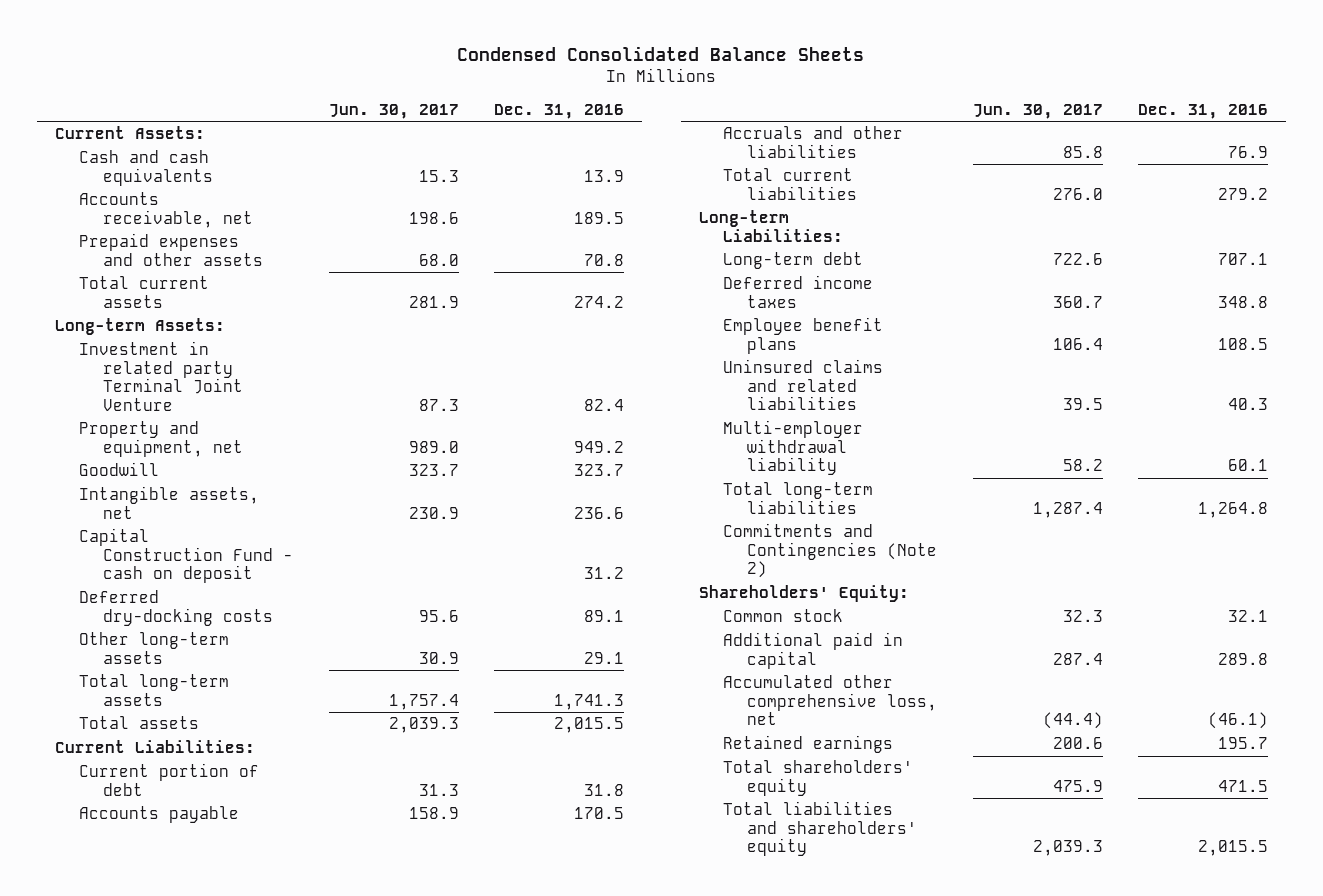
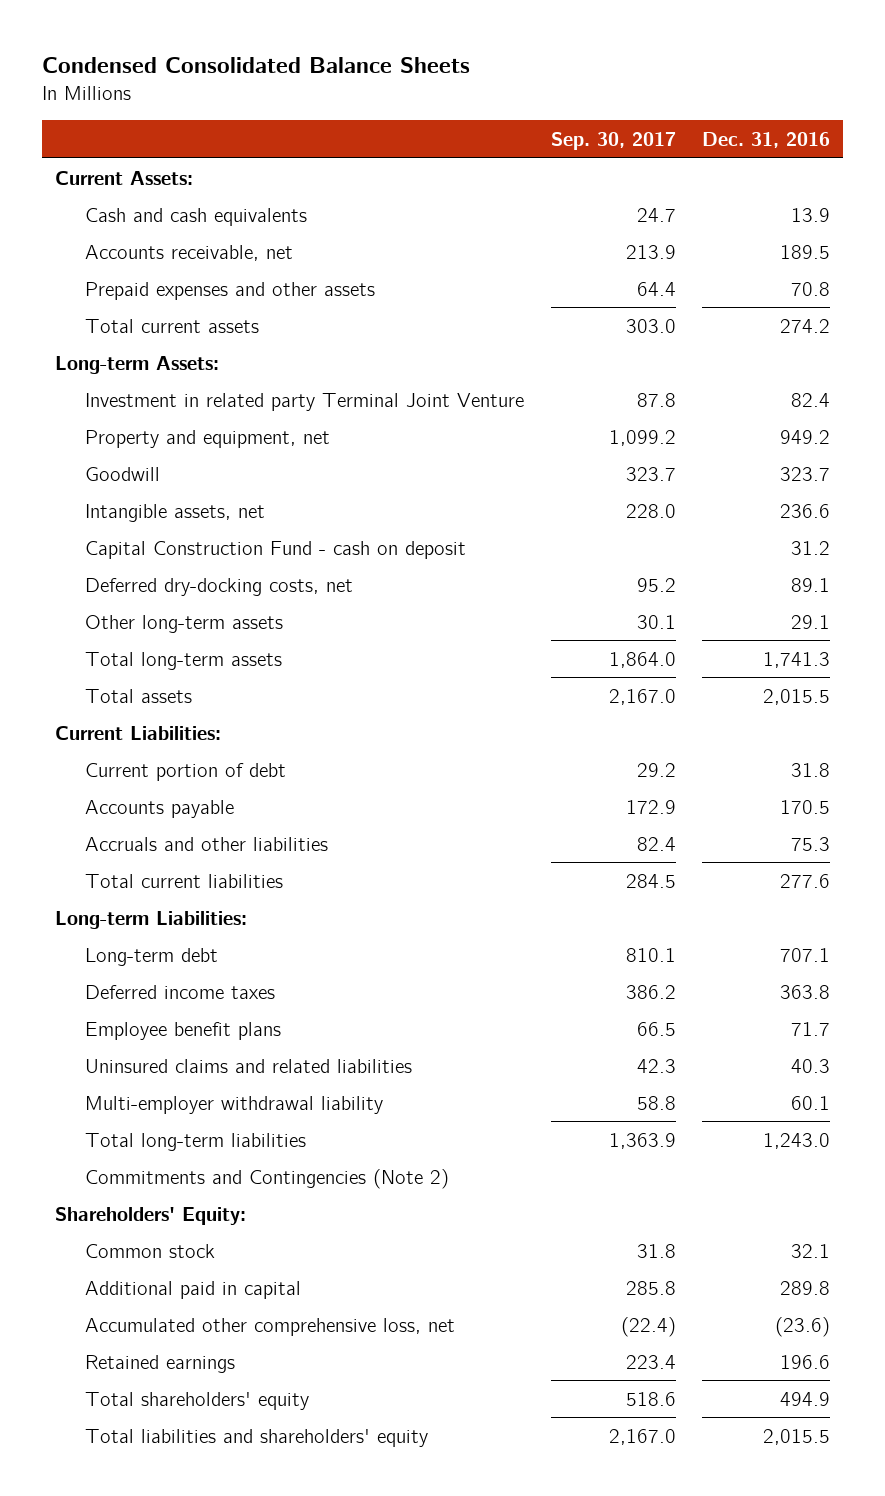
- | Jun. 30, 2017 | Dec. 31, 2016
+ | Sep. 30, 2017 | Dec. 31, 2016
- Deferred dry-docking costs | 95.6 | 89.1
+ Deferred dry-docking costs, net | 95.2 | 89.1
- Accruals and other liabilities | 85.8 | 76.9
- Total current liabilities | 276.0 | 279.2
+ Accruals and other liabilities | 82.4 | 75.3
+ Total current liabilities | 284.5 | 277.6
- Deferred income taxes | 360.7 | 348.8
- Employee benefit plans | 106.4 | 108.5
+ Deferred income taxes | 386.2 | 363.8
+ Employee benefit plans | 66.5 | 71.7
- Total long-term liabilities | 1,287.4 | 1,264.8
+ Total long-term liabilities | 1,363.9 | 1,243.0
- Accumulated other comprehensive loss, net | (44.4) | (46.1)
- Retained earnings | 200.6 | 195.7
- Total shareholders' equity | 475.9 | 471.5
+ Accumulated other comprehensive loss, net | (22.4) | (23.6)
+ Retained earnings | 223.4 | 196.6
+ Total shareholders' equity | 518.6 | 494.9

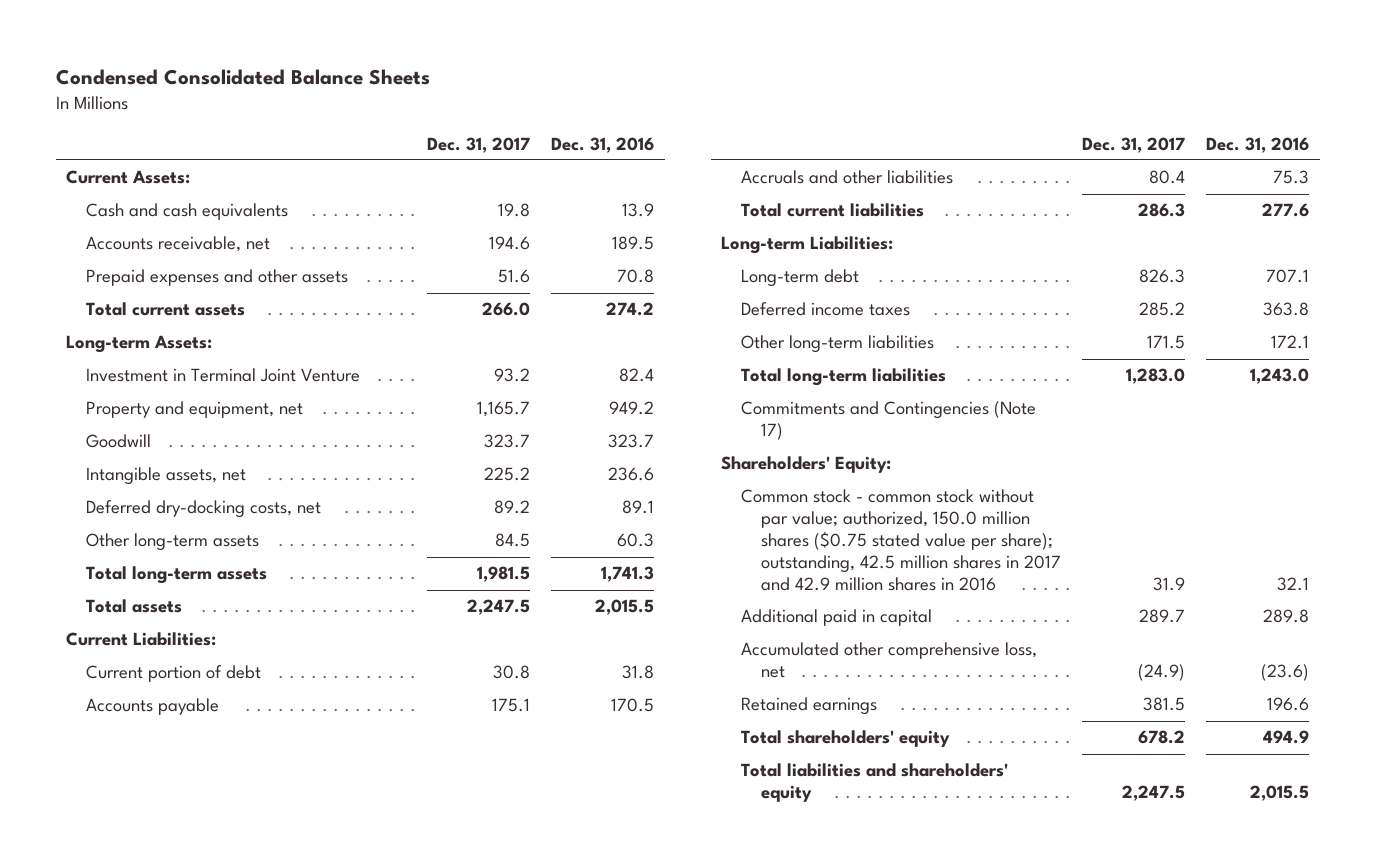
- | Sep. 30, 2017 | Dec. 31, 2016
+ | Dec. 31, 2017 | Dec. 31, 2016
- Investment in related party Terminal Joint Venture | 87.8 | 82.4
+ Investment in Terminal Joint Venture | 93.2 | 82.4
- Capital Construction Fund - cash on deposit | | 31.2
- Other long-term assets | 30.1 | 29.1
+ Other long-term assets | 84.5 | 60.3
- Employee benefit plans | 66.5 | 71.7
- Uninsured claims and related liabilities | 42.3 | 40.3
- Multi-employer withdrawal liability | 58.8 | 60.1
+ Other long-term liabilities | 171.5 | 172.1
- Commitments and Contingencies (Note 2)
+ Commitments and Contingencies (Note 17)
- Common stock | 31.8 | 32.1
+ Common stock - common stock without par value; authorized, 150.0 million shares ($0.75 stated value per share); outstanding, 42.5 million shares in 2017 and 42.9 million shares in 2016 | 31.9 | 32.1

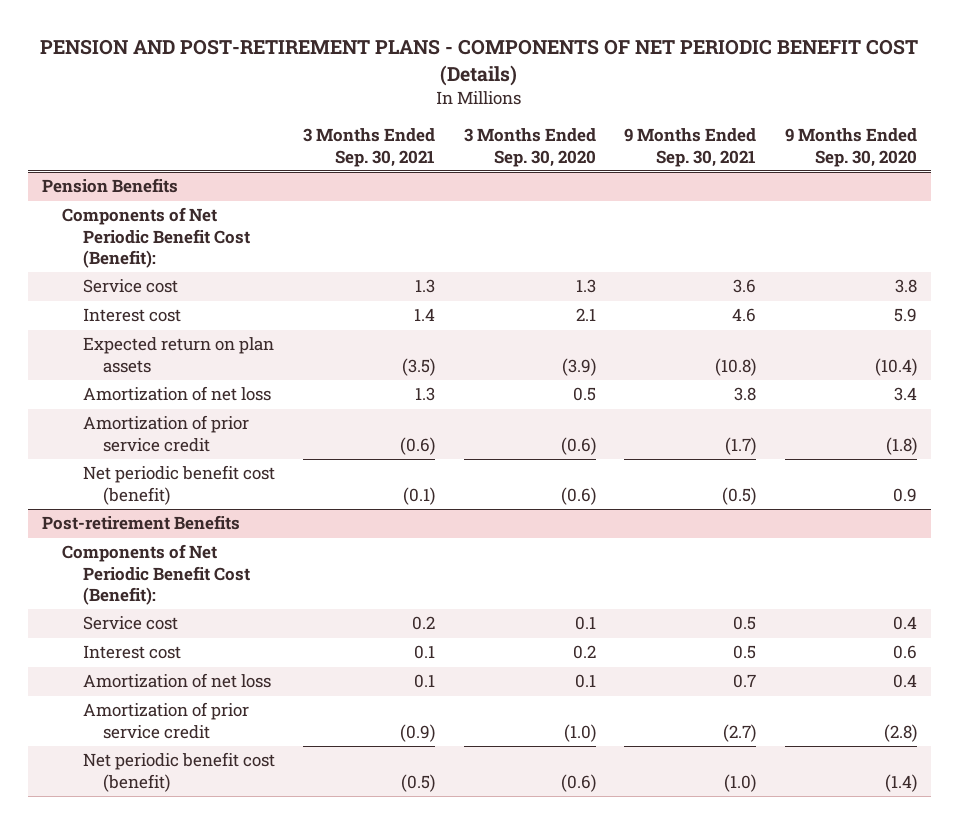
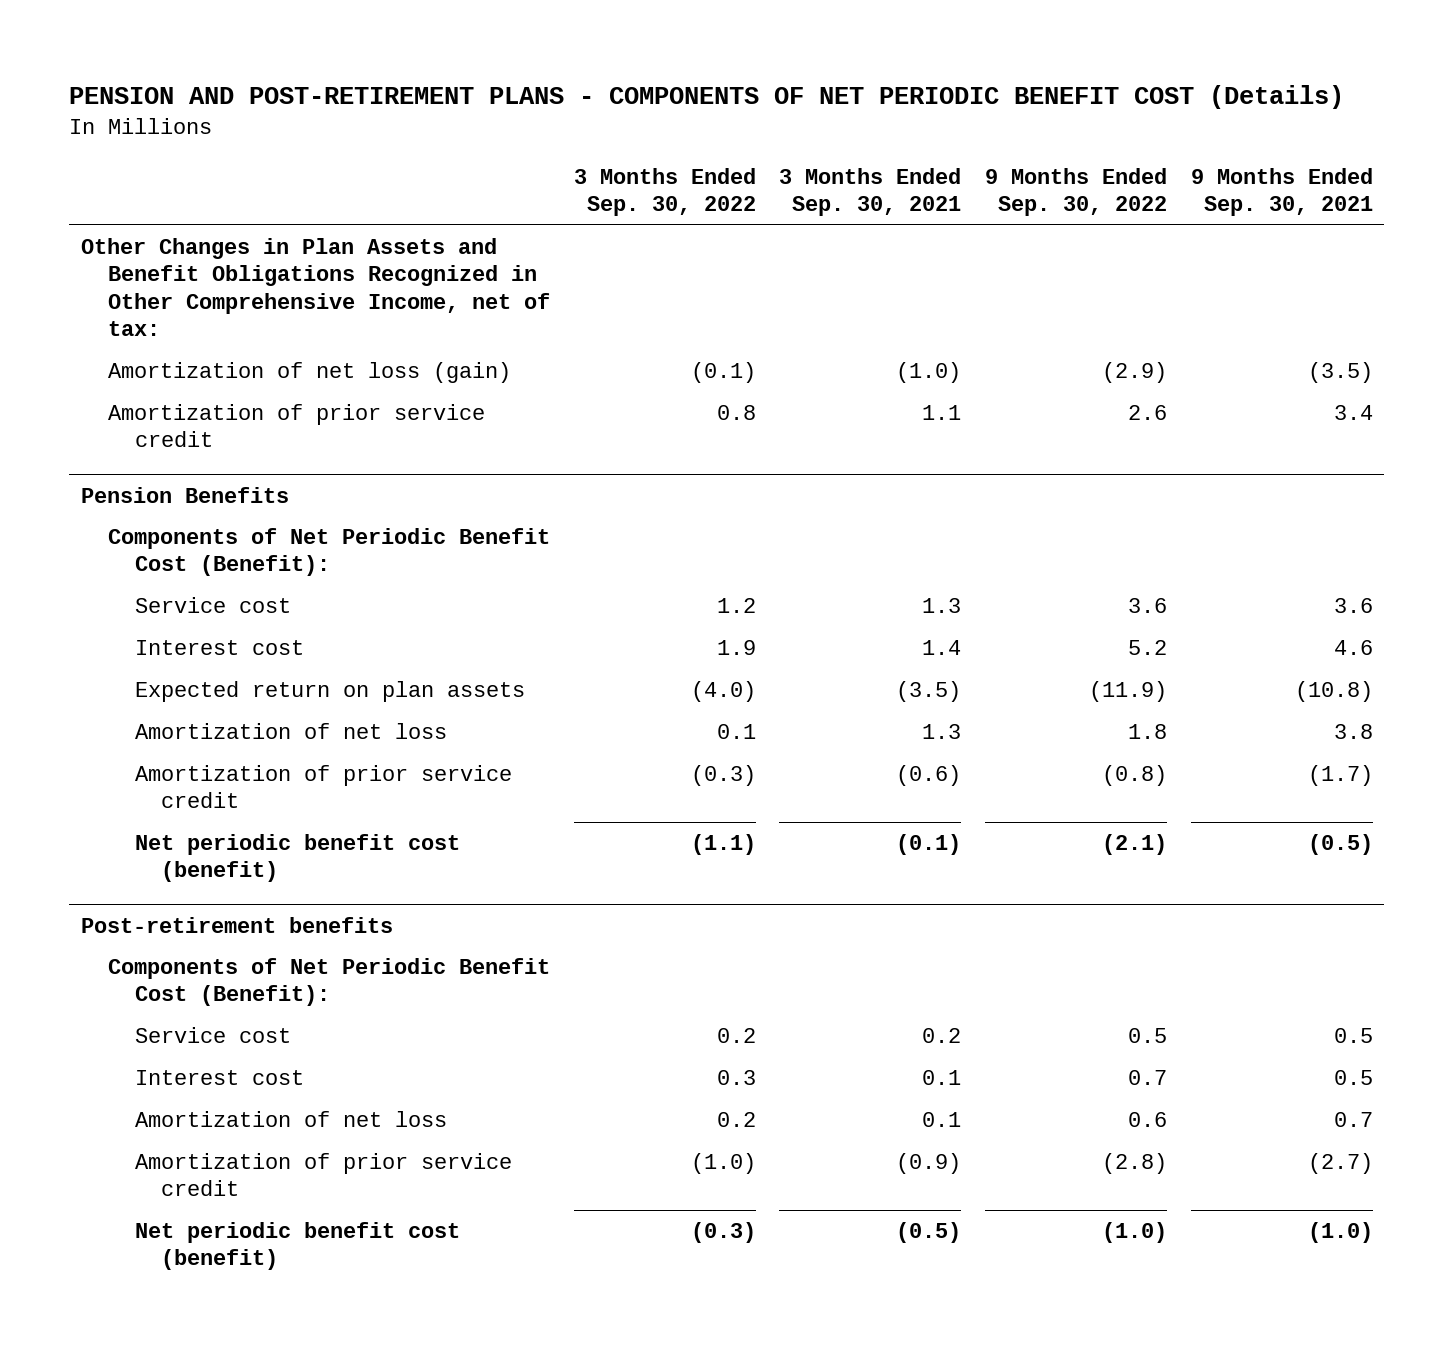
- | 3 Months Ended Sep. 30, 2021 | 3 Months Ended Sep. 30, 2020 | 9 Months Ended Sep. 30, 2021 | 9 Months Ended Sep. 30, 2020
+ | 3 Months Ended Sep. 30, 2022 | 3 Months Ended Sep. 30, 2021 | 9 Months Ended Sep. 30, 2022 | 9 Months Ended Sep. 30, 2021
+ Other Changes in Plan Assets and Benefit Obligations Recognized in Other Comprehensive Income, net of tax:
+ Amortization of net loss (gain) | (0.1) | (1.0) | (2.9) | (3.5)
+ Amortization of prior service credit | 0.8 | 1.1 | 2.6 | 3.4
- Post-retirement Benefits
+ Post-retirement benefits

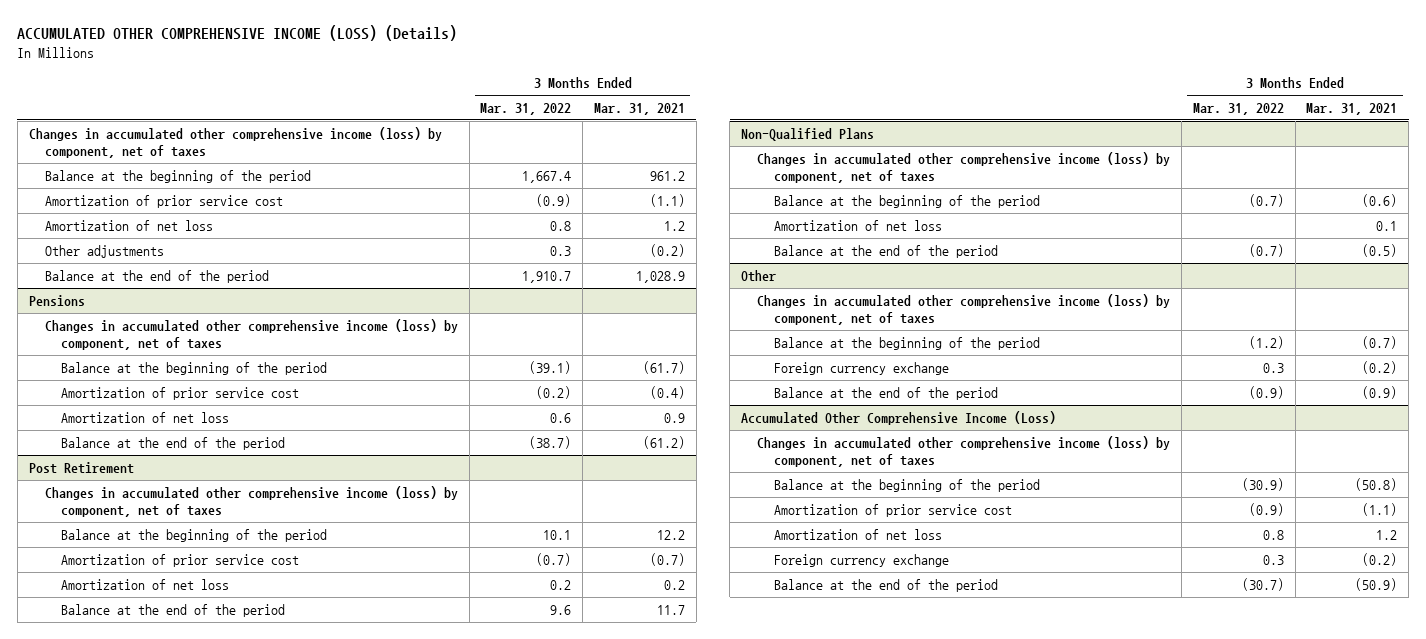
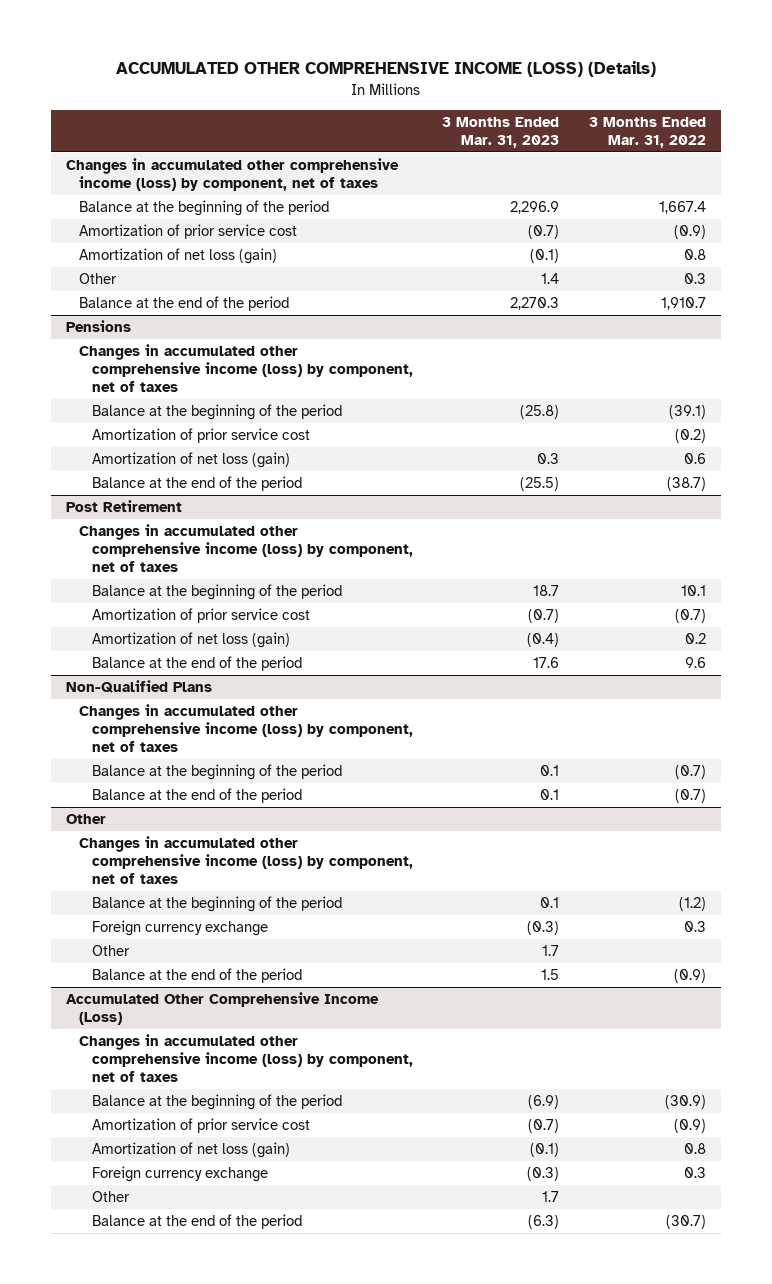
- | 3 Months Ended Mar. 31, 2022 | 3 Months Ended Mar. 31, 2021
+ | 3 Months Ended Mar. 31, 2023 | 3 Months Ended Mar. 31, 2022
- Amortization of net loss | 0.8 | 1.2
- Other adjustments | 0.3 | (0.2)
+ Amortization of net loss (gain) | (0.1) | 0.8
+ Other | 1.4 | 0.3
@ Pensions
- Amortization of net loss | 0.6 | 0.9
+ Amortization of net loss (gain) | 0.3 | 0.6
@ Post Retirement
- Amortization of net loss | 0.2 | 0.2
+ Amortization of net loss (gain) | (0.4) | 0.2
@ Non-Qualified Plans
- Amortization of net loss | | 0.1
@ Other
+ Other | 1.7 |
@ Accumulated Other Comprehensive Income (Loss)
- Amortization of net loss | 0.8 | 1.2
+ Amortization of net loss (gain) | (0.1) | 0.8
+ Other | 1.7 |

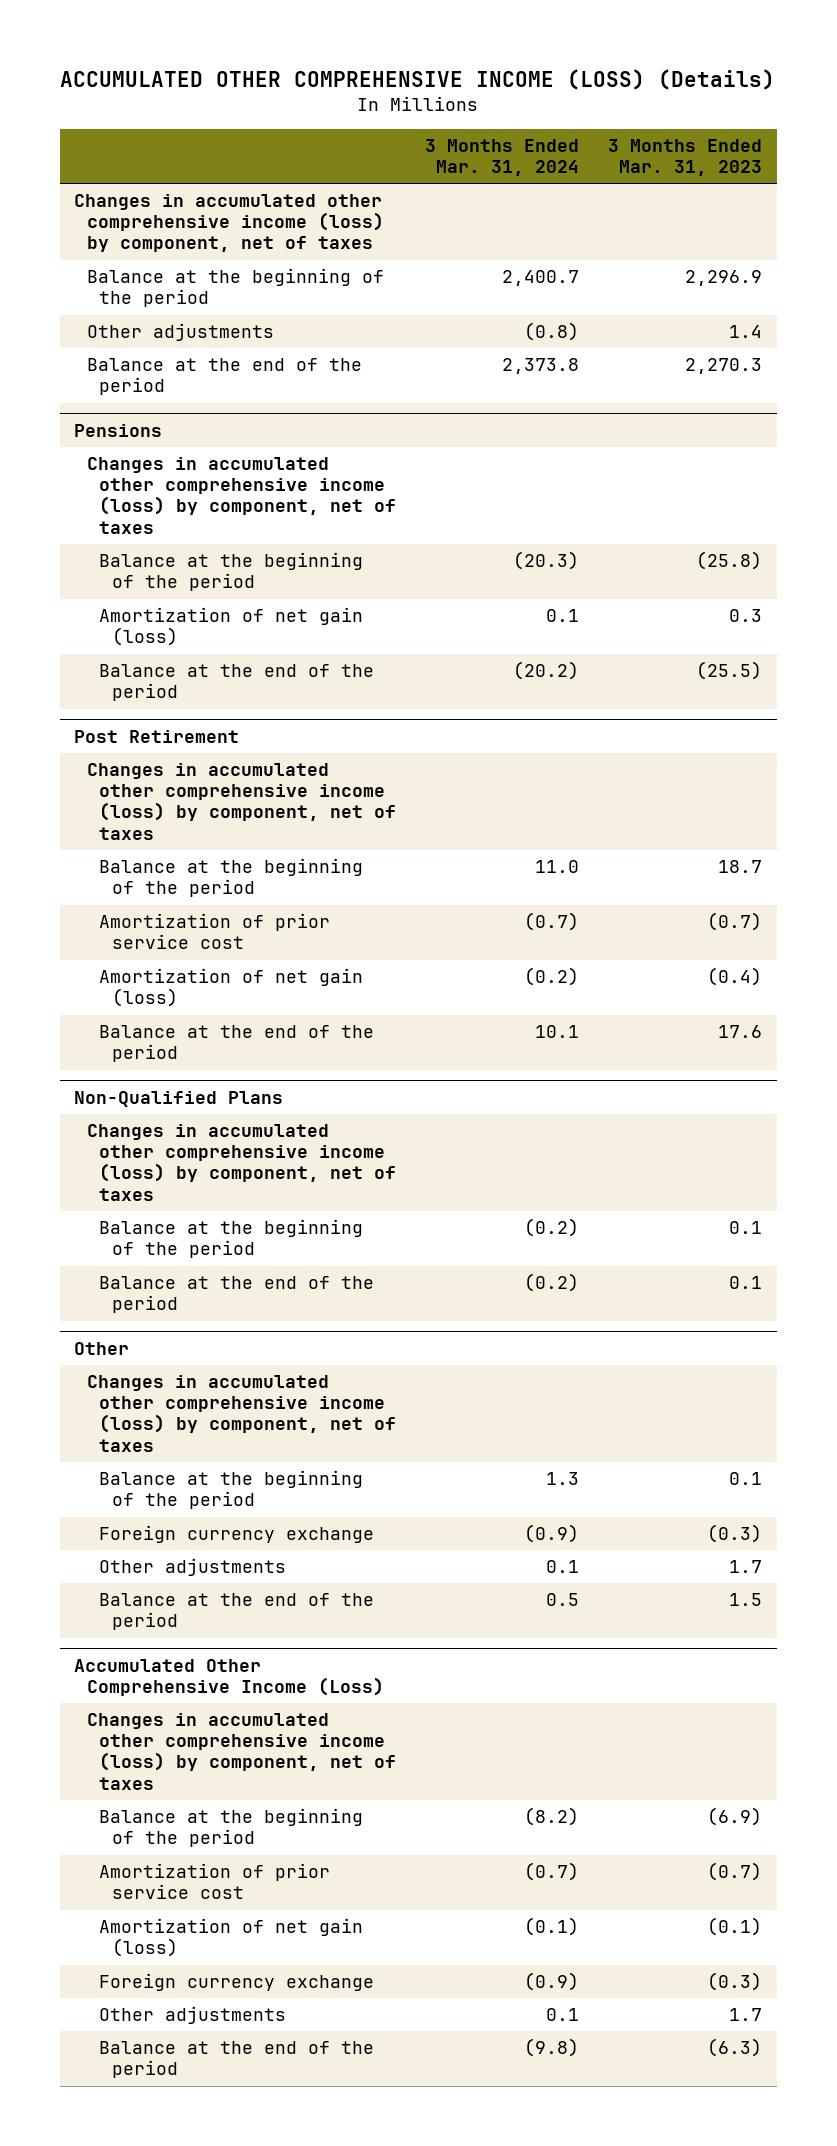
- | 3 Months Ended Mar. 31, 2023 | 3 Months Ended Mar. 31, 2022
+ | 3 Months Ended Mar. 31, 2024 | 3 Months Ended Mar. 31, 2023
- Amortization of prior service cost | (0.7) | (0.9)
- Amortization of net loss (gain) | (0.1) | 0.8
- Other | 1.4 | 0.3
+ Other adjustments | (0.8) | 1.4
@ Pensions
- Amortization of prior service cost | | (0.2)
- Amortization of net loss (gain) | 0.3 | 0.6
+ Amortization of net gain (loss) | 0.1 | 0.3
@ Post Retirement
- Amortization of net loss (gain) | (0.4) | 0.2
+ Amortization of net gain (loss) | (0.2) | (0.4)
@ Other
- Other | 1.7 |
+ Other adjustments | 0.1 | 1.7
@ Accumulated Other Comprehensive Income (Loss)
- Amortization of net loss (gain) | (0.1) | 0.8
+ Amortization of net gain (loss) | (0.1) | (0.1)
- Other | 1.7 |
+ Other adjustments | 0.1 | 1.7

